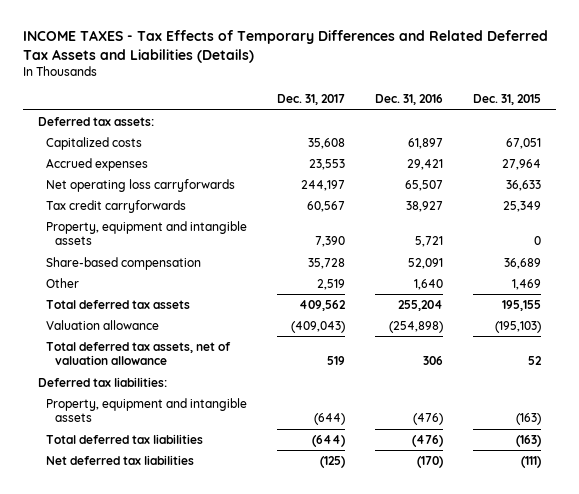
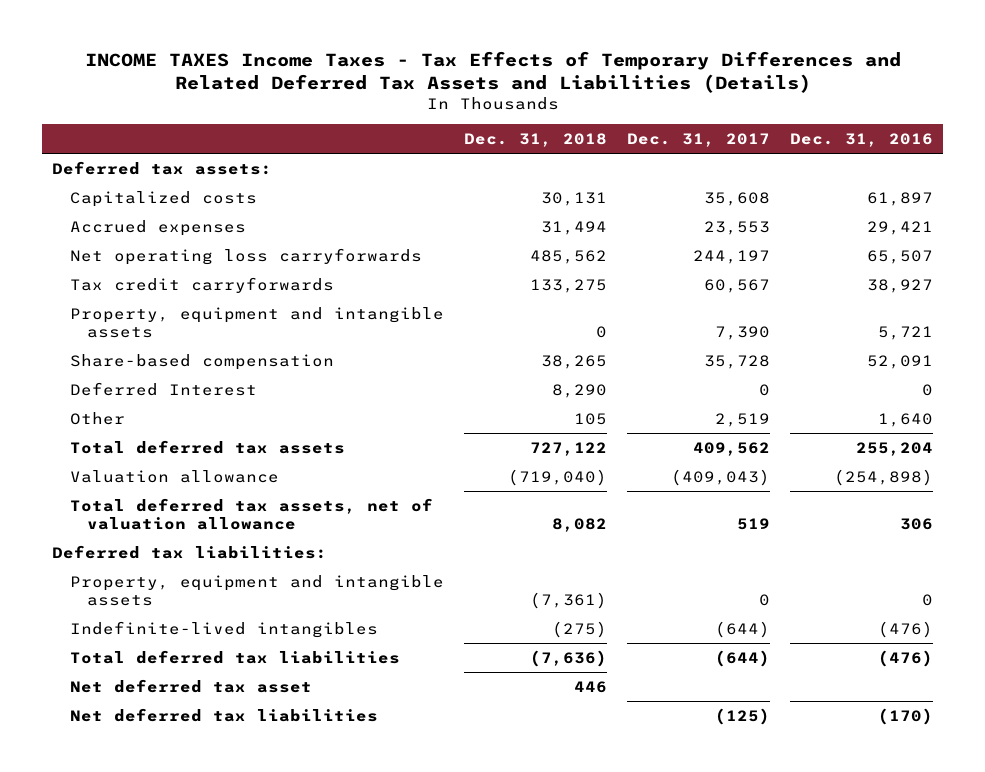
- INCOME TAXES - Tax Effects of Temporary Differences and Related Deferred Tax Assets and Liabilities (Details)
+ INCOME TAXES Income Taxes - Tax Effects of Temporary Differences and Related Deferred Tax Assets and Liabilities (Details)
- | Dec. 31, 2017 | Dec. 31, 2016 | Dec. 31, 2015
+ | Dec. 31, 2018 | Dec. 31, 2017 | Dec. 31, 2016
+ Deferred Interest | 8,290 | 0 | 0
- Property, equipment and intangible assets | (644) | (476) | (163)
+ Property, equipment and intangible assets | (7,361) | 0 | 0
+ Indefinite-lived intangibles | (275) | (644) | (476)
+ Net deferred tax asset | 446 | |

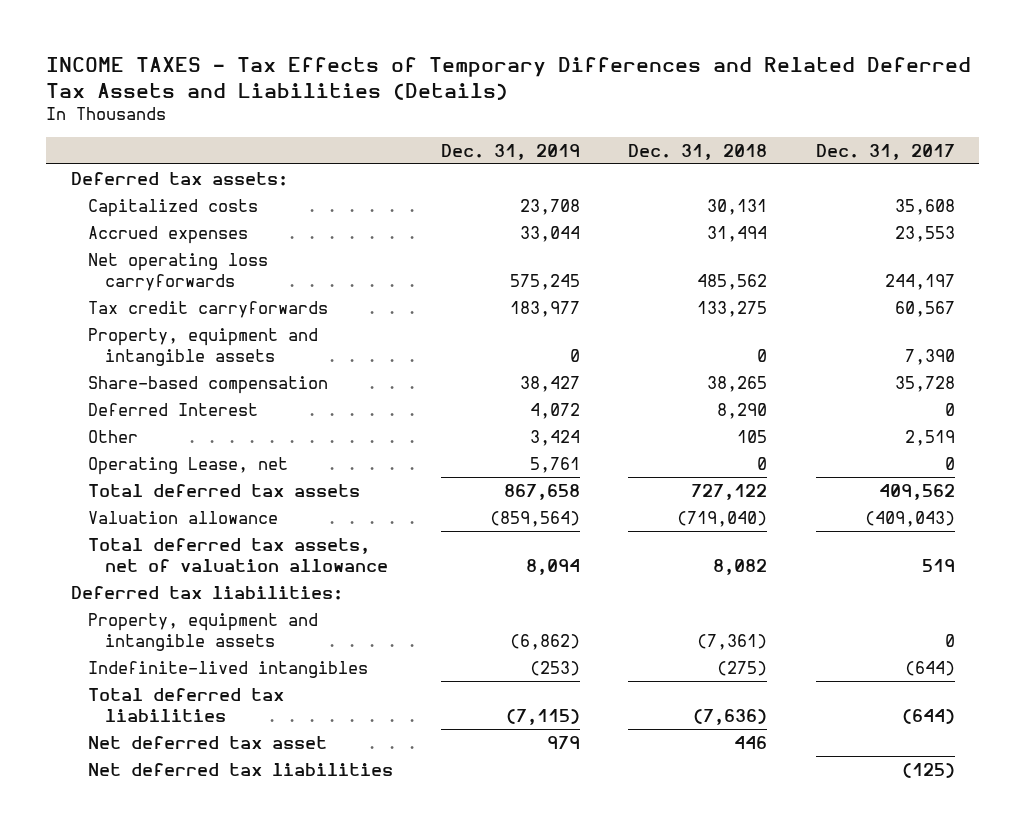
- INCOME TAXES Income Taxes - Tax Effects of Temporary Differences and Related Deferred Tax Assets and Liabilities (Details)
+ INCOME TAXES - Tax Effects of Temporary Differences and Related Deferred Tax Assets and Liabilities (Details)
- | Dec. 31, 2018 | Dec. 31, 2017 | Dec. 31, 2016
+ | Dec. 31, 2019 | Dec. 31, 2018 | Dec. 31, 2017
+ Operating Lease, net | 5,761 | 0 | 0

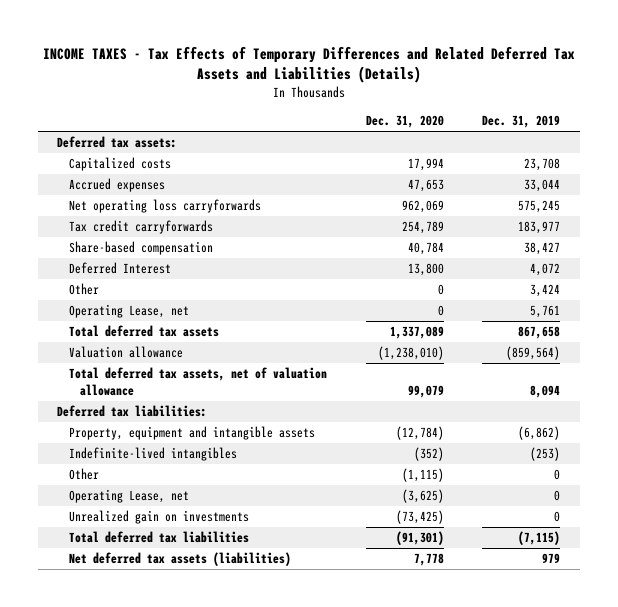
- | Dec. 31, 2019 | Dec. 31, 2018 | Dec. 31, 2017
+ | Dec. 31, 2020 | Dec. 31, 2019
- Property, equipment and intangible assets | 0 | 0 | 7,390
+ Other | (1,115) | 0
+ Operating Lease, net | (3,625) | 0
+ Unrealized gain on investments | (73,425) | 0
- Net deferred tax asset | 979 | 446 |
- Net deferred tax liabilities | | | (125)
+ Net deferred tax assets (liabilities) | 7,778 | 979

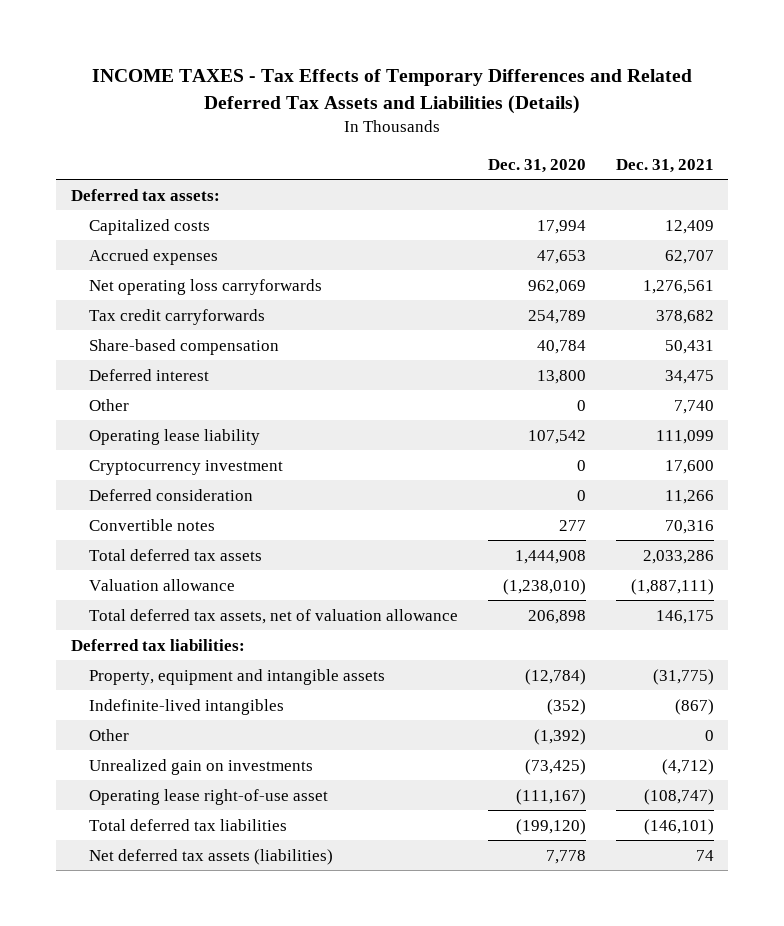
- | Dec. 31, 2020 | Dec. 31, 2019
+ | Dec. 31, 2020 | Dec. 31, 2021
- Deferred Interest | 13,800 | 4,072
+ Deferred interest | 13,800 | 34,475
- Operating Lease, net | 0 | 5,761
- Total deferred tax assets | 1,337,089 | 867,658
+ Operating lease liability | 107,542 | 111,099
+ Cryptocurrency investment | 0 | 17,600
+ Deferred consideration | 0 | 11,266
+ Convertible notes | 277 | 70,316
+ Total deferred tax assets | 1,444,908 | 2,033,286
- Total deferred tax assets, net of valuation allowance | 99,079 | 8,094
+ Total deferred tax assets, net of valuation allowance | 206,898 | 146,175
- Other | (1,115) | 0
- Operating Lease, net | (3,625) | 0
+ Other | (1,392) | 0
- Total deferred tax liabilities | (91,301) | (7,115)
+ Operating lease right-of-use asset | (111,167) | (108,747)
+ Total deferred tax liabilities | (199,120) | (146,101)

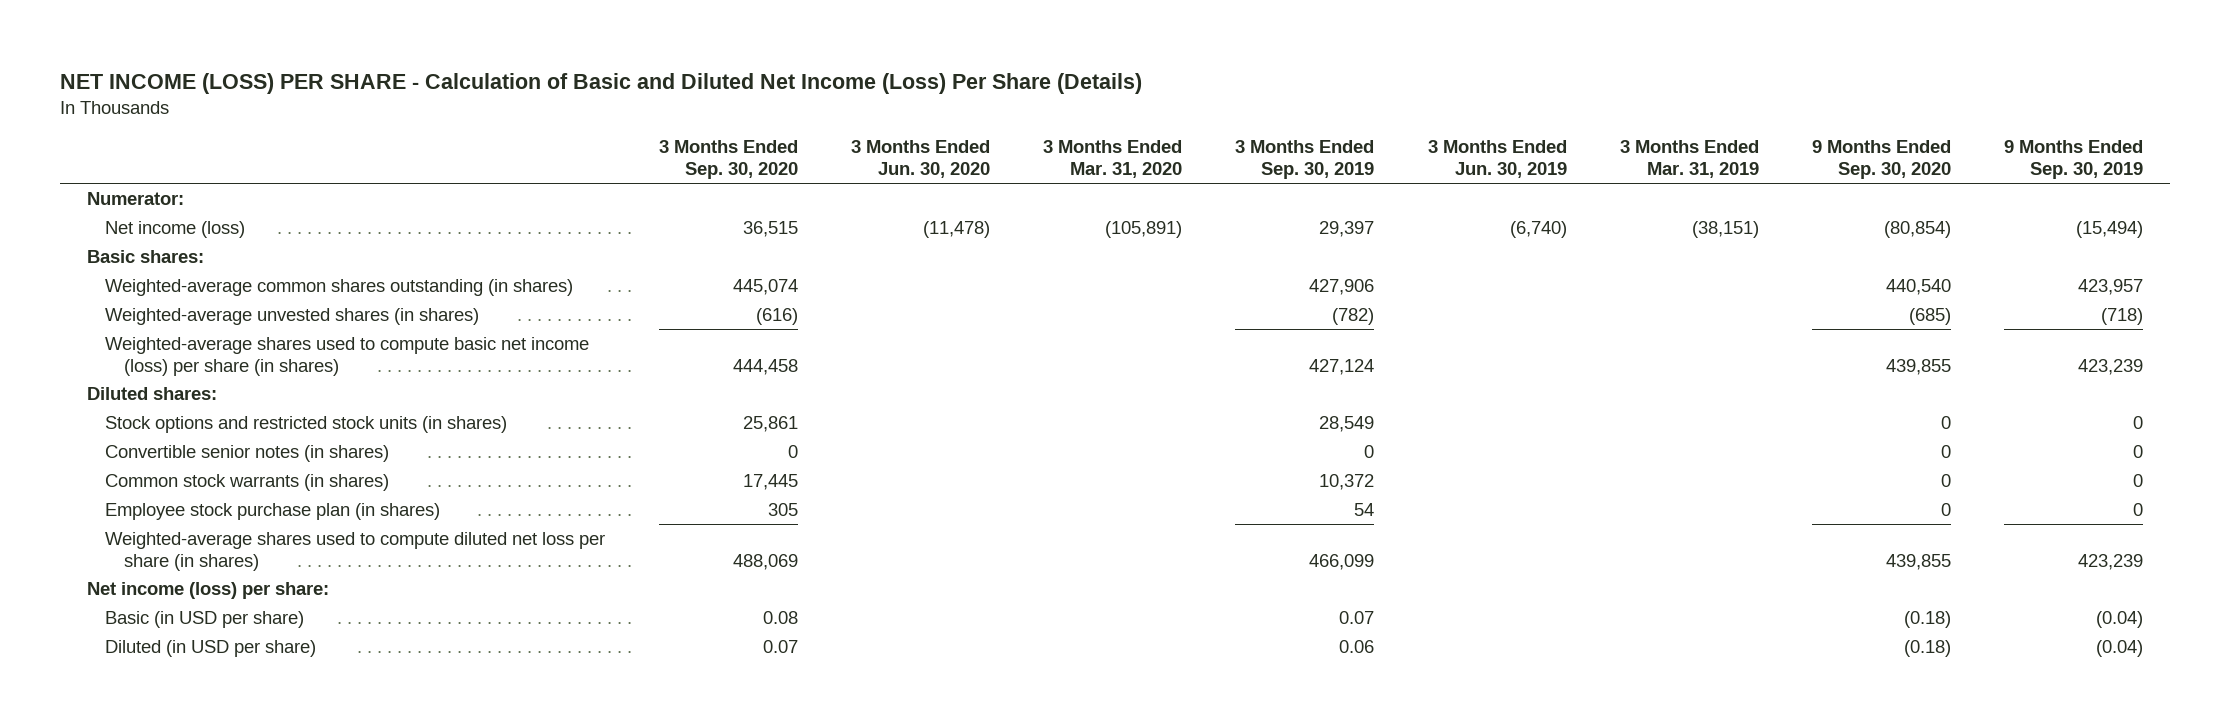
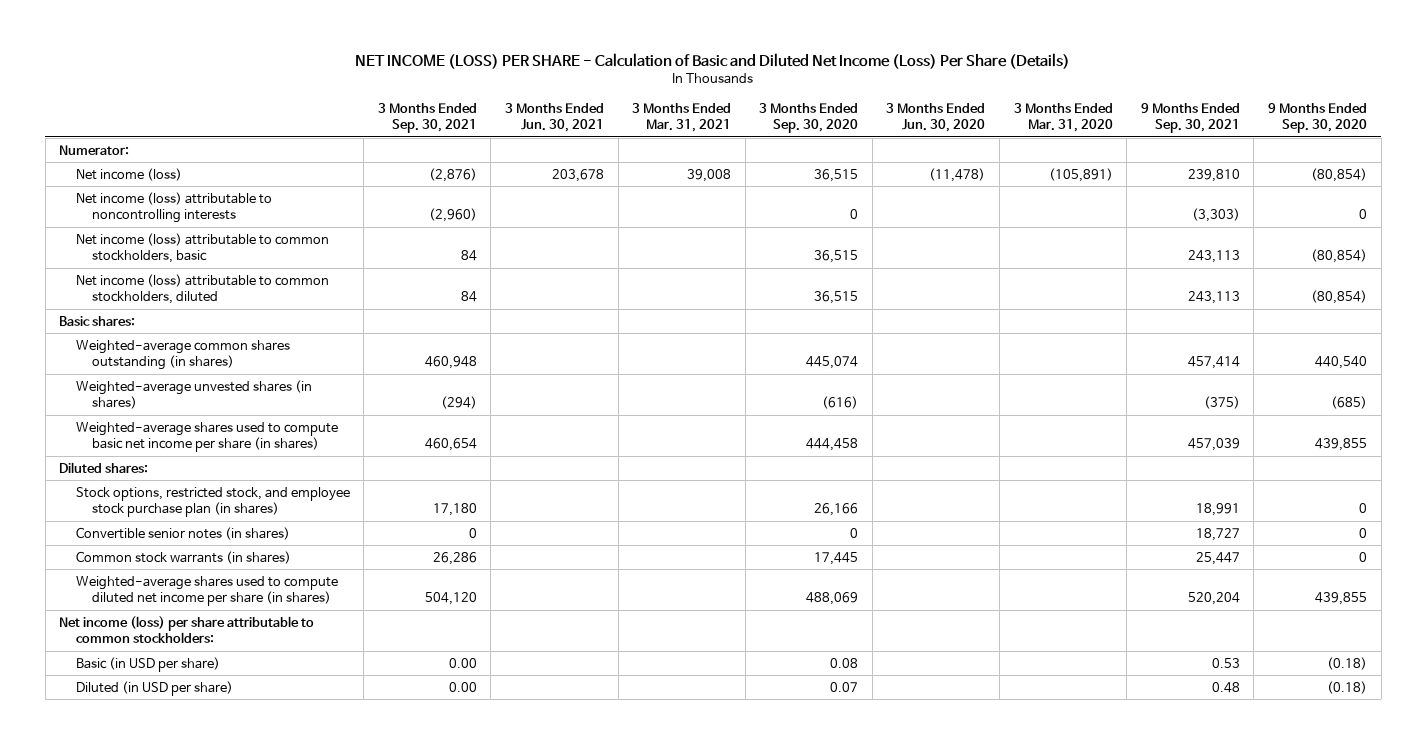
- | 3 Months Ended Sep. 30, 2020 | 3 Months Ended Jun. 30, 2020 | 3 Months Ended Mar. 31, 2020 | 3 Months Ended Sep. 30, 2019 | 3 Months Ended Jun. 30, 2019 | 3 Months Ended Mar. 31, 2019 | 9 Months Ended Sep. 30, 2020 | 9 Months Ended Sep. 30, 2019
+ | 3 Months Ended Sep. 30, 2021 | 3 Months Ended Jun. 30, 2021 | 3 Months Ended Mar. 31, 2021 | 3 Months Ended Sep. 30, 2020 | 3 Months Ended Jun. 30, 2020 | 3 Months Ended Mar. 31, 2020 | 9 Months Ended Sep. 30, 2021 | 9 Months Ended Sep. 30, 2020
+ Net income (loss) attributable to noncontrolling interests | (2,960) | | | 0 | | | (3,303) | 0
+ Net income (loss) attributable to common stockholders, basic | 84 | | | 36,515 | | | 243,113 | (80,854)
+ Net income (loss) attributable to common stockholders, diluted | 84 | | | 36,515 | | | 243,113 | (80,854)
- Weighted-average shares used to compute basic net income (loss) per share (in shares) | 444,458 | | | 427,124 | | | 439,855 | 423,239
+ Weighted-average shares used to compute basic net income per share (in shares) | 460,654 | | | 444,458 | | | 457,039 | 439,855
- Stock options and restricted stock units (in shares) | 25,861 | | | 28,549 | | | 0 | 0
+ Stock options, restricted stock, and employee stock purchase plan (in shares) | 17,180 | | | 26,166 | | | 18,991 | 0
- Employee stock purchase plan (in shares) | 305 | | | 54 | | | 0 | 0
- Weighted-average shares used to compute diluted net loss per share (in shares) | 488,069 | | | 466,099 | | | 439,855 | 423,239
- Net income (loss) per share:
+ Weighted-average shares used to compute diluted net income per share (in shares) | 504,120 | | | 488,069 | | | 520,204 | 439,855
+ Net income (loss) per share attributable to common stockholders:

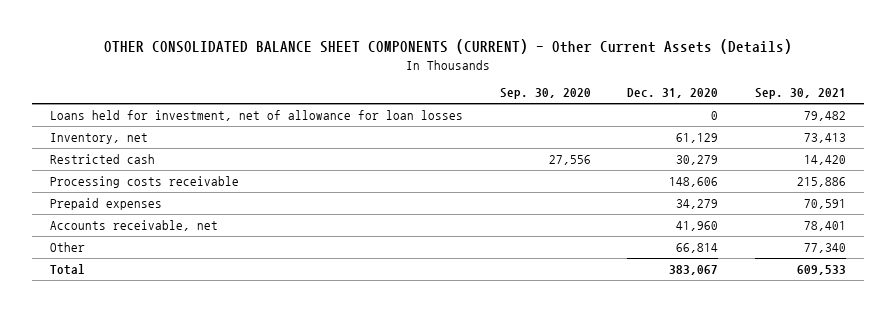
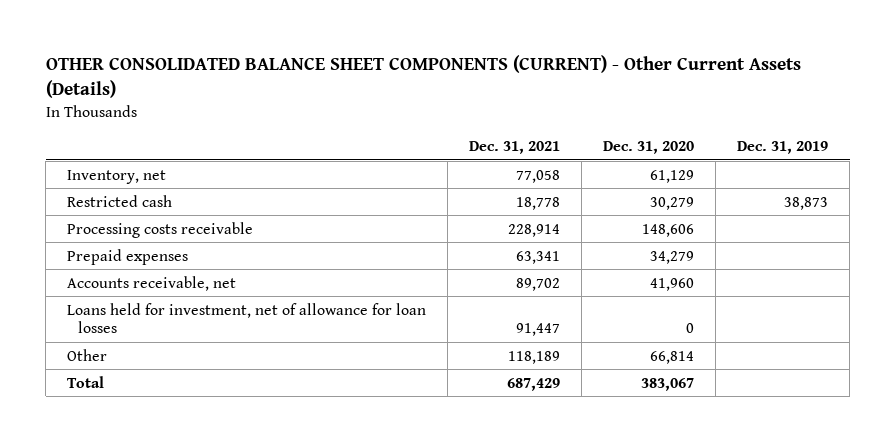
- | Sep. 30, 2020 | Dec. 31, 2020 | Sep. 30, 2021
+ | Dec. 31, 2021 | Dec. 31, 2020 | Dec. 31, 2019
moved down: Loans held for investment, net of allowance for loan losses | 91,447 | 0 |

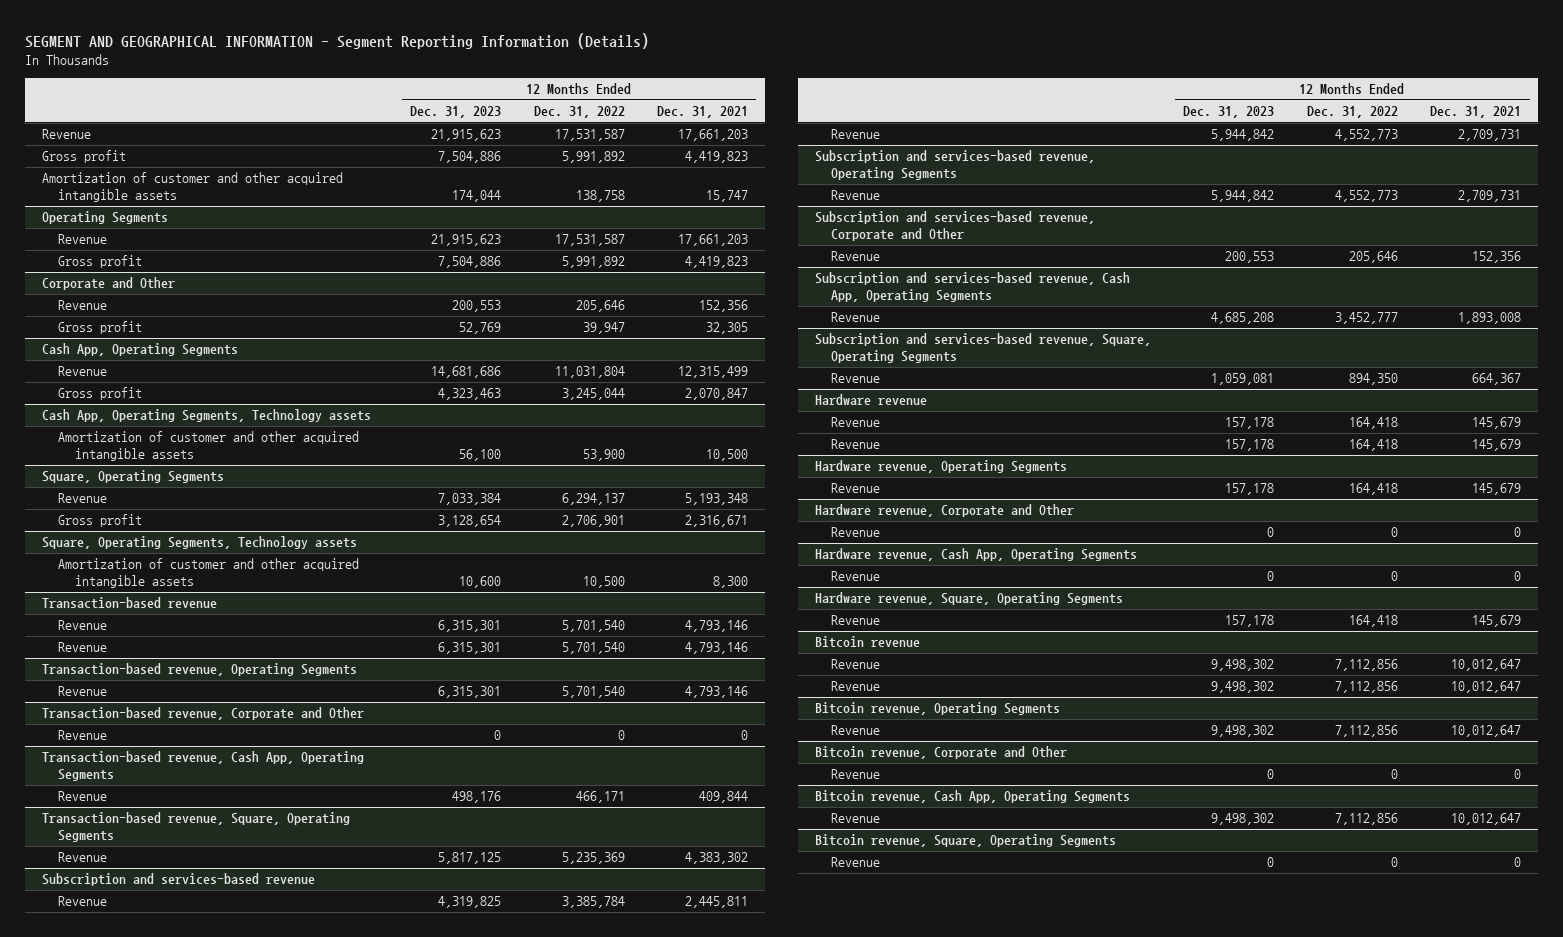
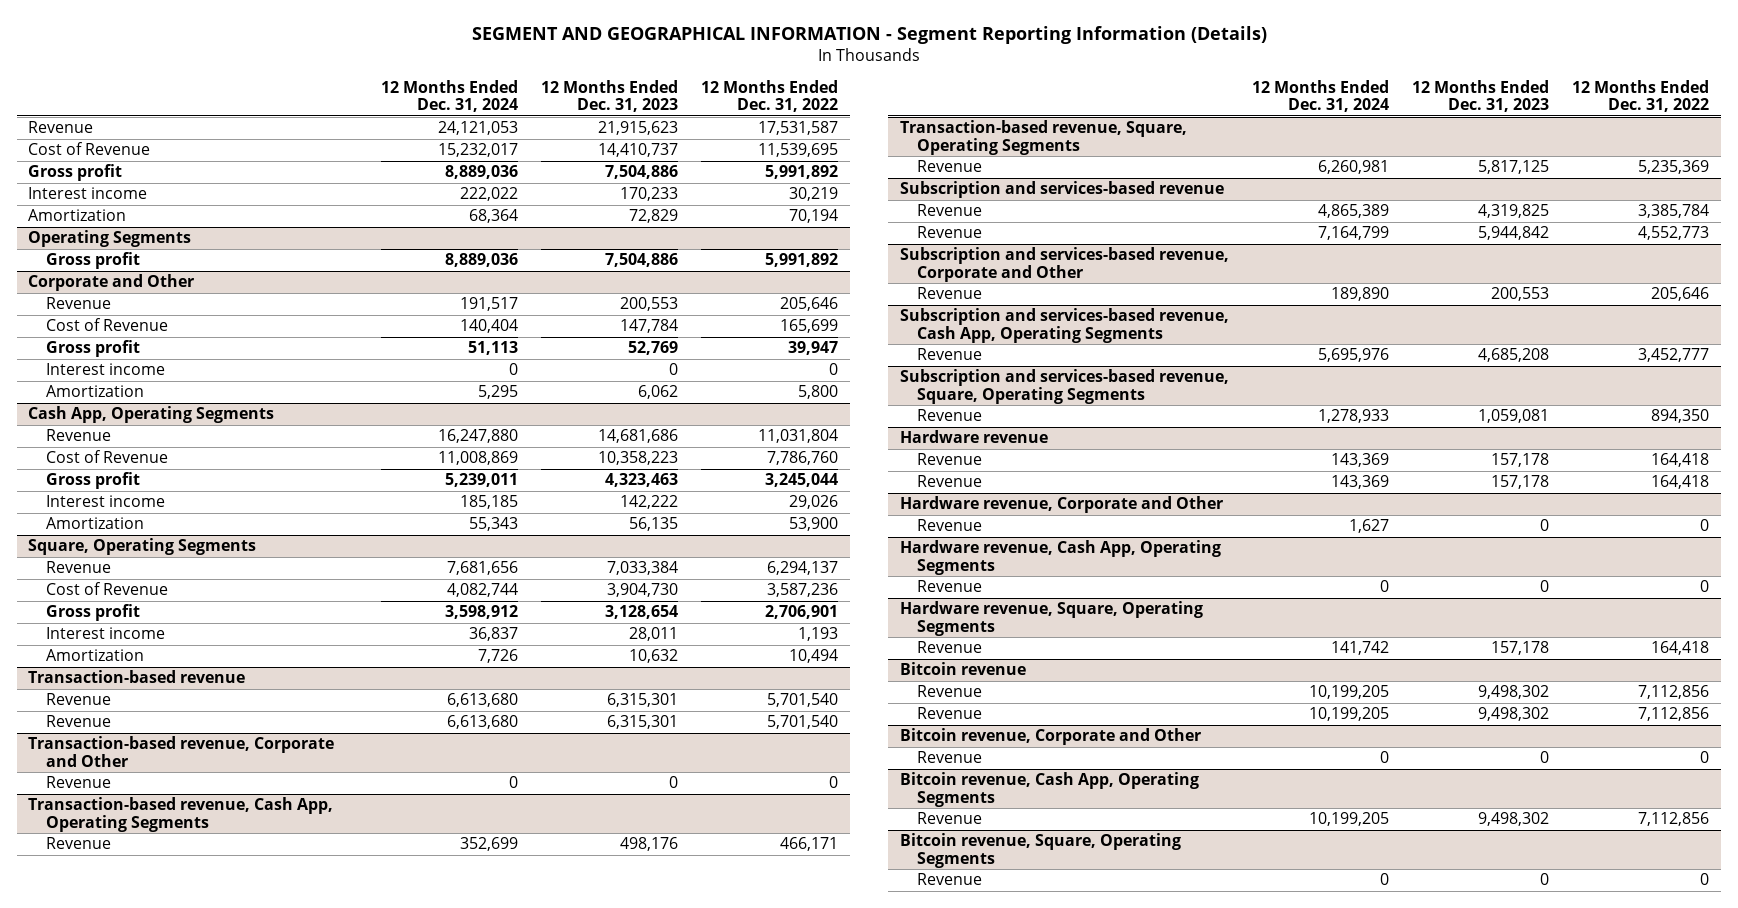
- | 12 Months Ended Dec. 31, 2023 | 12 Months Ended Dec. 31, 2022 | 12 Months Ended Dec. 31, 2021
+ | 12 Months Ended Dec. 31, 2024 | 12 Months Ended Dec. 31, 2023 | 12 Months Ended Dec. 31, 2022
+ Cost of Revenue | 15,232,017 | 14,410,737 | 11,539,695
- Amortization of customer and other acquired intangible assets | 174,044 | 138,758 | 15,747
+ Interest income | 222,022 | 170,233 | 30,219
+ Amortization | 68,364 | 72,829 | 70,194
@ Operating Segments
- Revenue | 21,915,623 | 17,531,587 | 17,661,203
@ Corporate and Other
+ Cost of Revenue | 140,404 | 147,784 | 165,699
+ Interest income | 0 | 0 | 0
+ Amortization | 5,295 | 6,062 | 5,800
@ Cash App, Operating Segments
+ Cost of Revenue | 11,008,869 | 10,358,223 | 7,786,760
- Cash App, Operating Segments, Technology assets
- Amortization of customer and other acquired intangible assets | 56,100 | 53,900 | 10,500
@ Cash App, Operating Segments
+ Interest income | 185,185 | 142,222 | 29,026
+ Amortization | 55,343 | 56,135 | 53,900
@ Square, Operating Segments
+ Cost of Revenue | 4,082,744 | 3,904,730 | 3,587,236
- Square, Operating Segments, Technology assets
- Amortization of customer and other acquired intangible assets | 10,600 | 10,500 | 8,300
@ Square, Operating Segments
+ Interest income | 36,837 | 28,011 | 1,193
+ Amortization | 7,726 | 10,632 | 10,494
- Transaction-based revenue, Operating Segments
- Revenue | 6,315,301 | 5,701,540 | 4,793,146
- Subscription and services-based revenue, Operating Segments
- Revenue | 5,944,842 | 4,552,773 | 2,709,731
- Hardware revenue, Operating Segments
- Revenue | 157,178 | 164,418 | 145,679
- Bitcoin revenue, Operating Segments
- Revenue | 9,498,302 | 7,112,856 | 10,012,647

